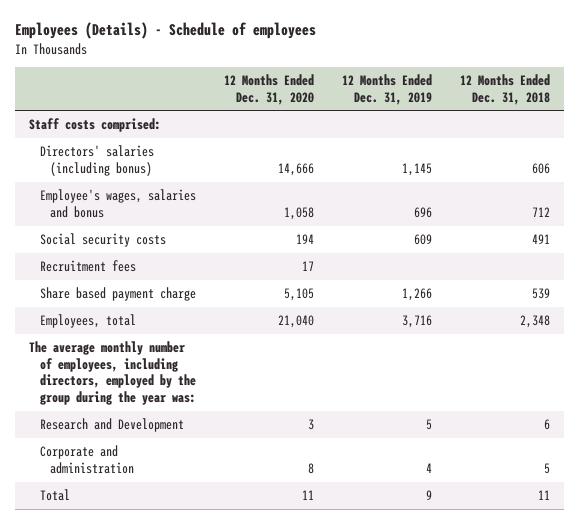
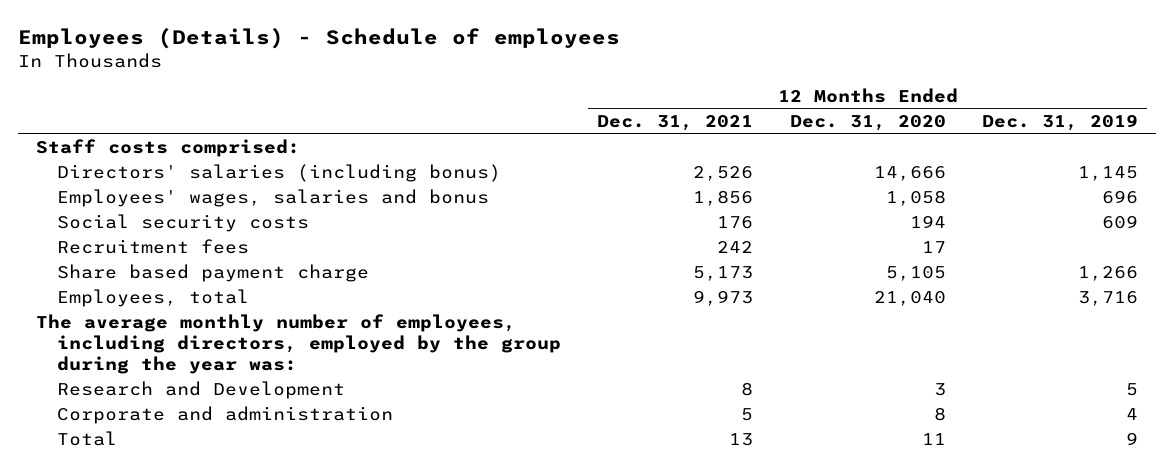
- | 12 Months Ended Dec. 31, 2020 | 12 Months Ended Dec. 31, 2019 | 12 Months Ended Dec. 31, 2018
+ | 12 Months Ended Dec. 31, 2021 | 12 Months Ended Dec. 31, 2020 | 12 Months Ended Dec. 31, 2019
- Employee's wages, salaries and bonus | 1,058 | 696 | 712
+ Employees' wages, salaries and bonus | 1,856 | 1,058 | 696

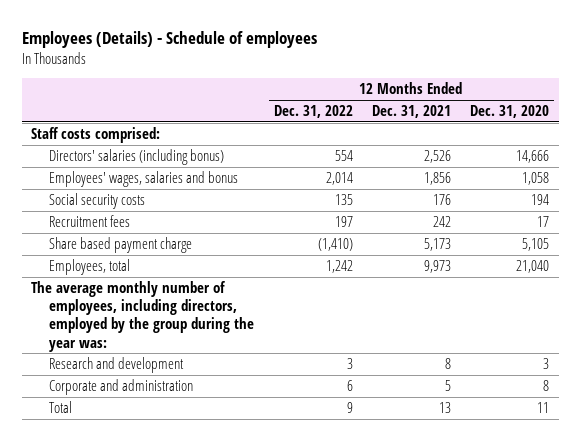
- | 12 Months Ended Dec. 31, 2021 | 12 Months Ended Dec. 31, 2020 | 12 Months Ended Dec. 31, 2019
+ | 12 Months Ended Dec. 31, 2022 | 12 Months Ended Dec. 31, 2021 | 12 Months Ended Dec. 31, 2020
- Research and Development | 8 | 3 | 5
+ Research and development | 3 | 8 | 3

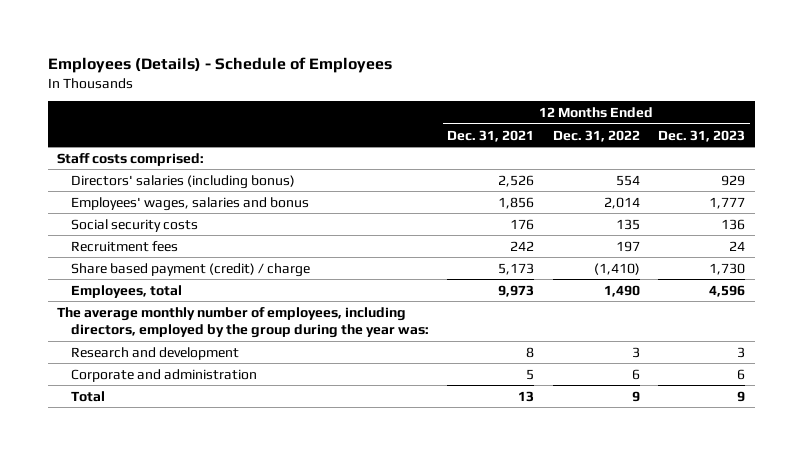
- Employees (Details) - Schedule of employees
+ Employees (Details) - Schedule of Employees
- | 12 Months Ended Dec. 31, 2022 | 12 Months Ended Dec. 31, 2021 | 12 Months Ended Dec. 31, 2020
+ | 12 Months Ended Dec. 31, 2021 | 12 Months Ended Dec. 31, 2022 | 12 Months Ended Dec. 31, 2023
- Share based payment charge | (1,410) | 5,173 | 5,105
- Employees, total | 1,242 | 9,973 | 21,040
+ Share based payment (credit) / charge | 5,173 | (1,410) | 1,730
+ Employees, total | 9,973 | 1,490 | 4,596

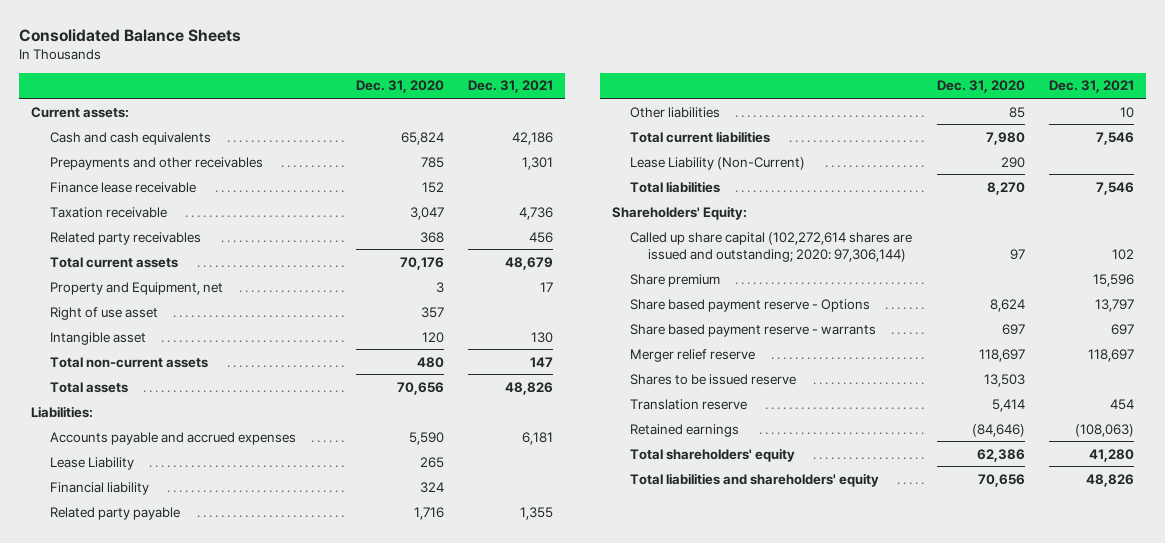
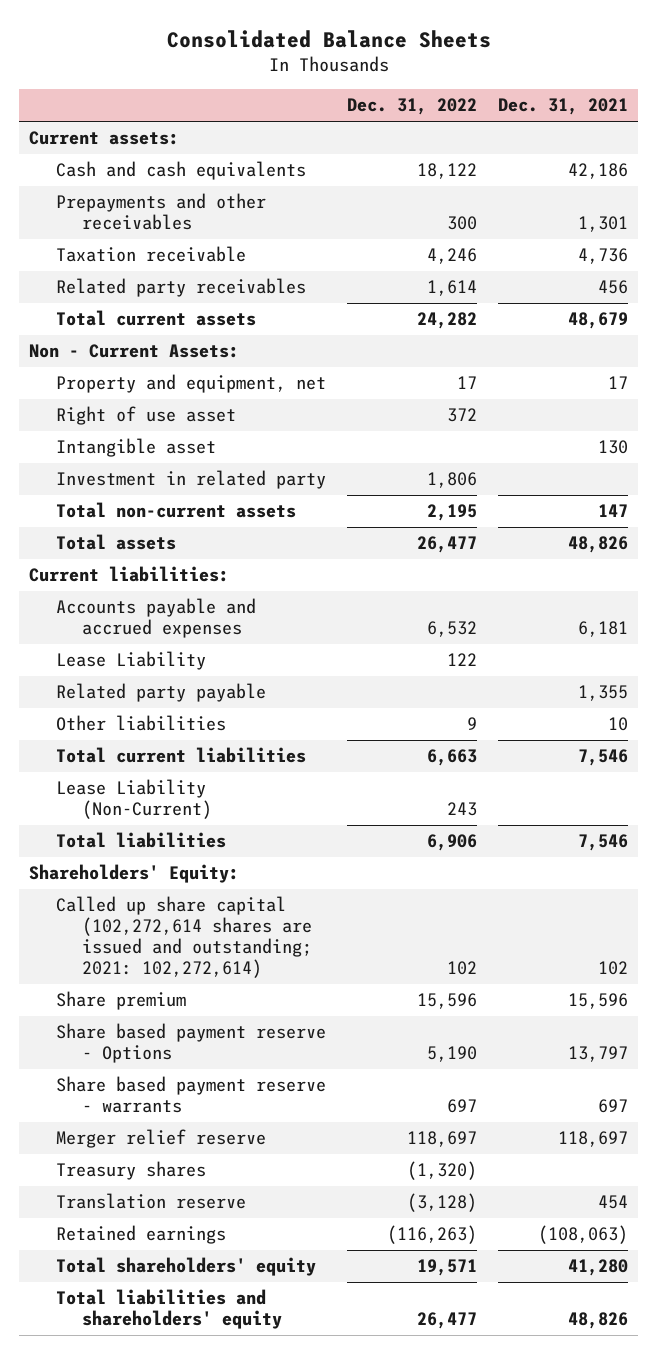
- | Dec. 31, 2020 | Dec. 31, 2021
+ | Dec. 31, 2022 | Dec. 31, 2021
- Finance lease receivable | 152 |
- Property and Equipment, net | 3 | 17
+ Non - Current Assets:
+ Property and equipment, net | 17 | 17
+ Investment in related party | 1,806 |
- Liabilities:
+ Current liabilities:
- Financial liability | 324 |
- Called up share capital (102,272,614 shares are issued and outstanding; 2020: 97,306,144) | 97 | 102
+ Called up share capital (102,272,614 shares are issued and outstanding; 2021: 102,272,614) | 102 | 102
- Shares to be issued reserve | 13,503 |
+ Treasury shares | (1,320) |

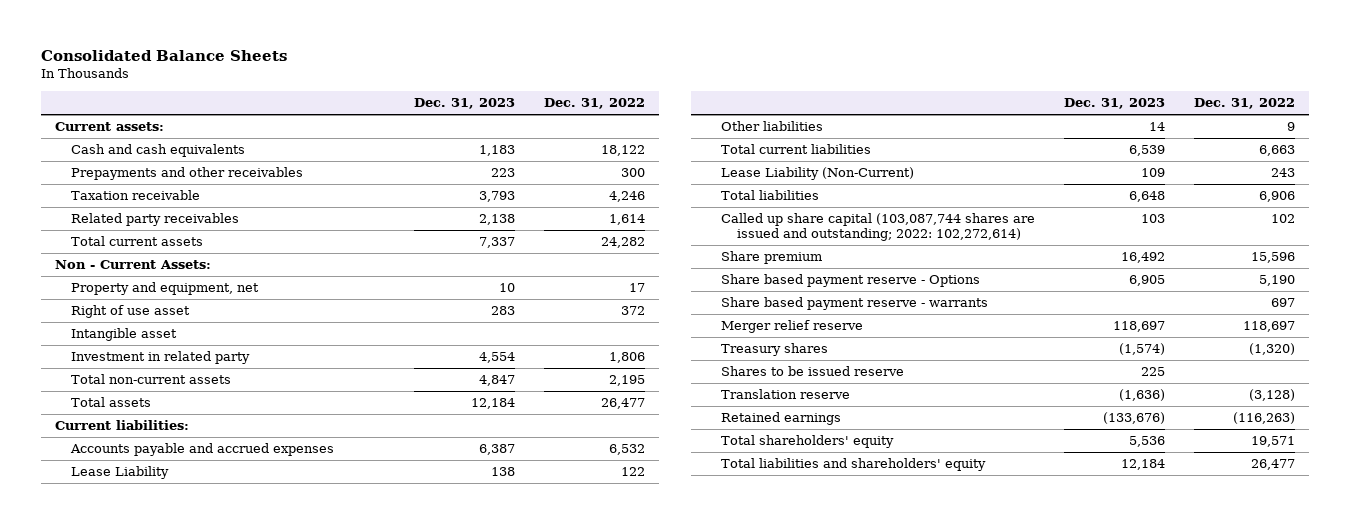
- | Dec. 31, 2022 | Dec. 31, 2021
+ | Dec. 31, 2023 | Dec. 31, 2022
- Related party payable | | 1,355
- Shareholders' Equity:
- Called up share capital (102,272,614 shares are issued and outstanding; 2021: 102,272,614) | 102 | 102
+ Called up share capital (103,087,744 shares are issued and outstanding; 2022: 102,272,614) | 103 | 102
+ Shares to be issued reserve | 225 |

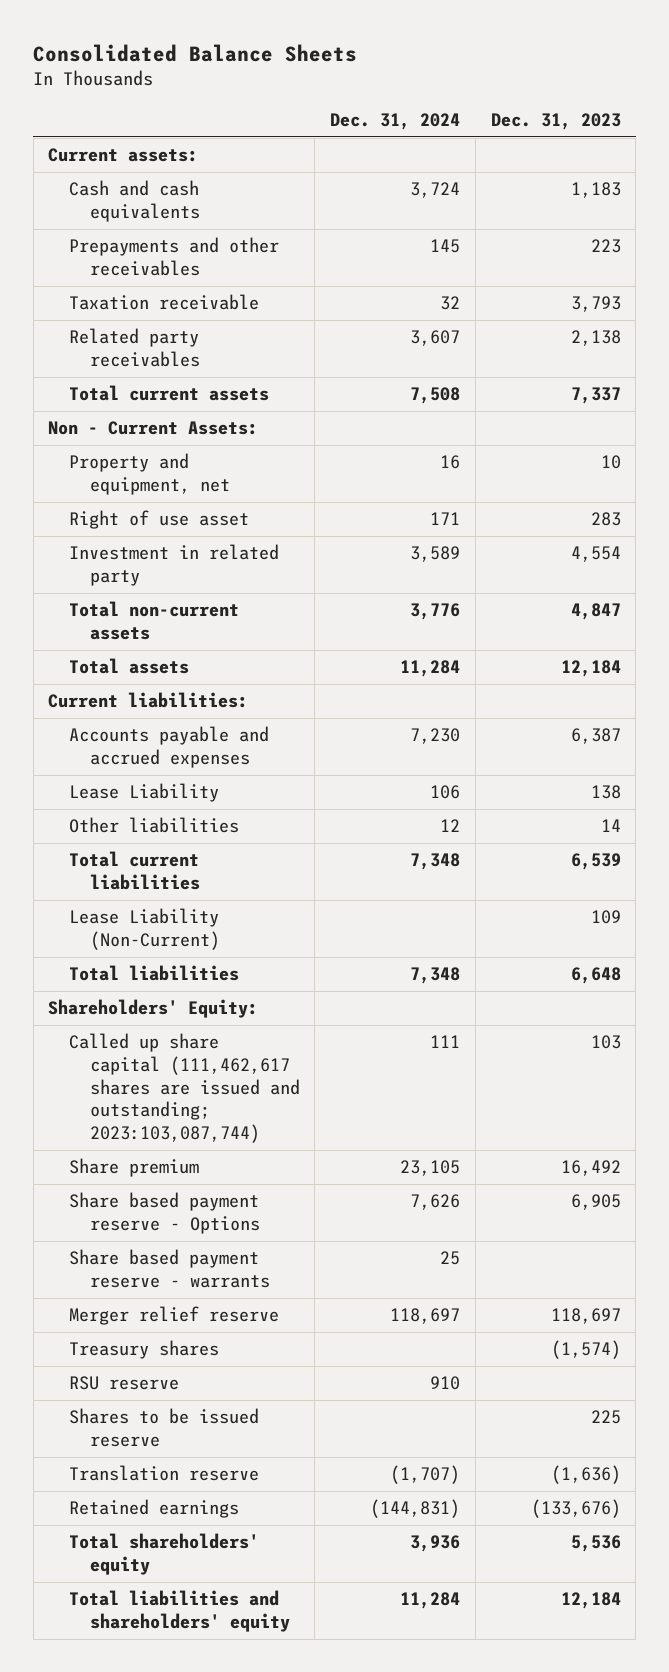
- | Dec. 31, 2023 | Dec. 31, 2022
+ | Dec. 31, 2024 | Dec. 31, 2023
- Intangible asset
- Called up share capital (103,087,744 shares are issued and outstanding; 2022: 102,272,614) | 103 | 102
+ Shareholders' Equity:
+ Called up share capital (111,462,617 shares are issued and outstanding; 2023:103,087,744) | 111 | 103
+ RSU reserve | 910 |

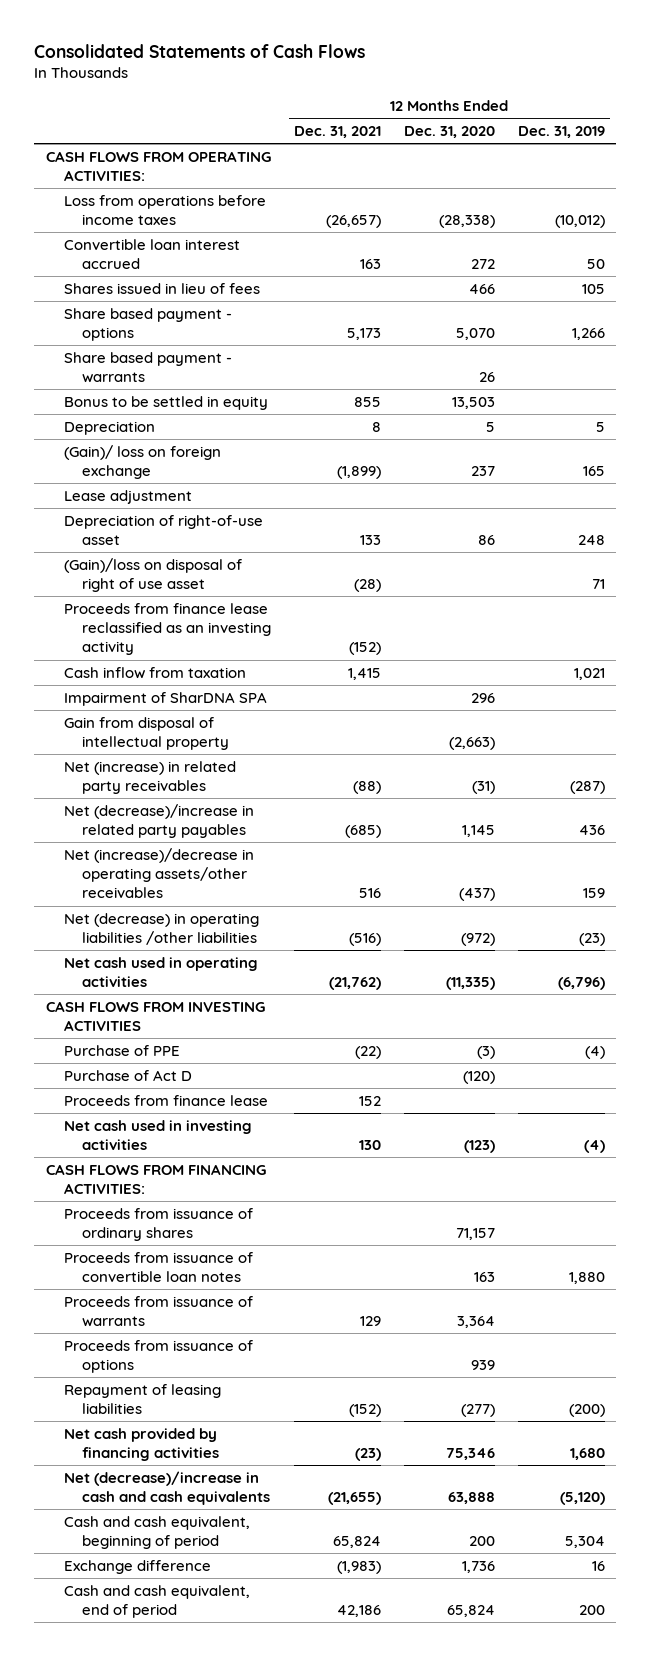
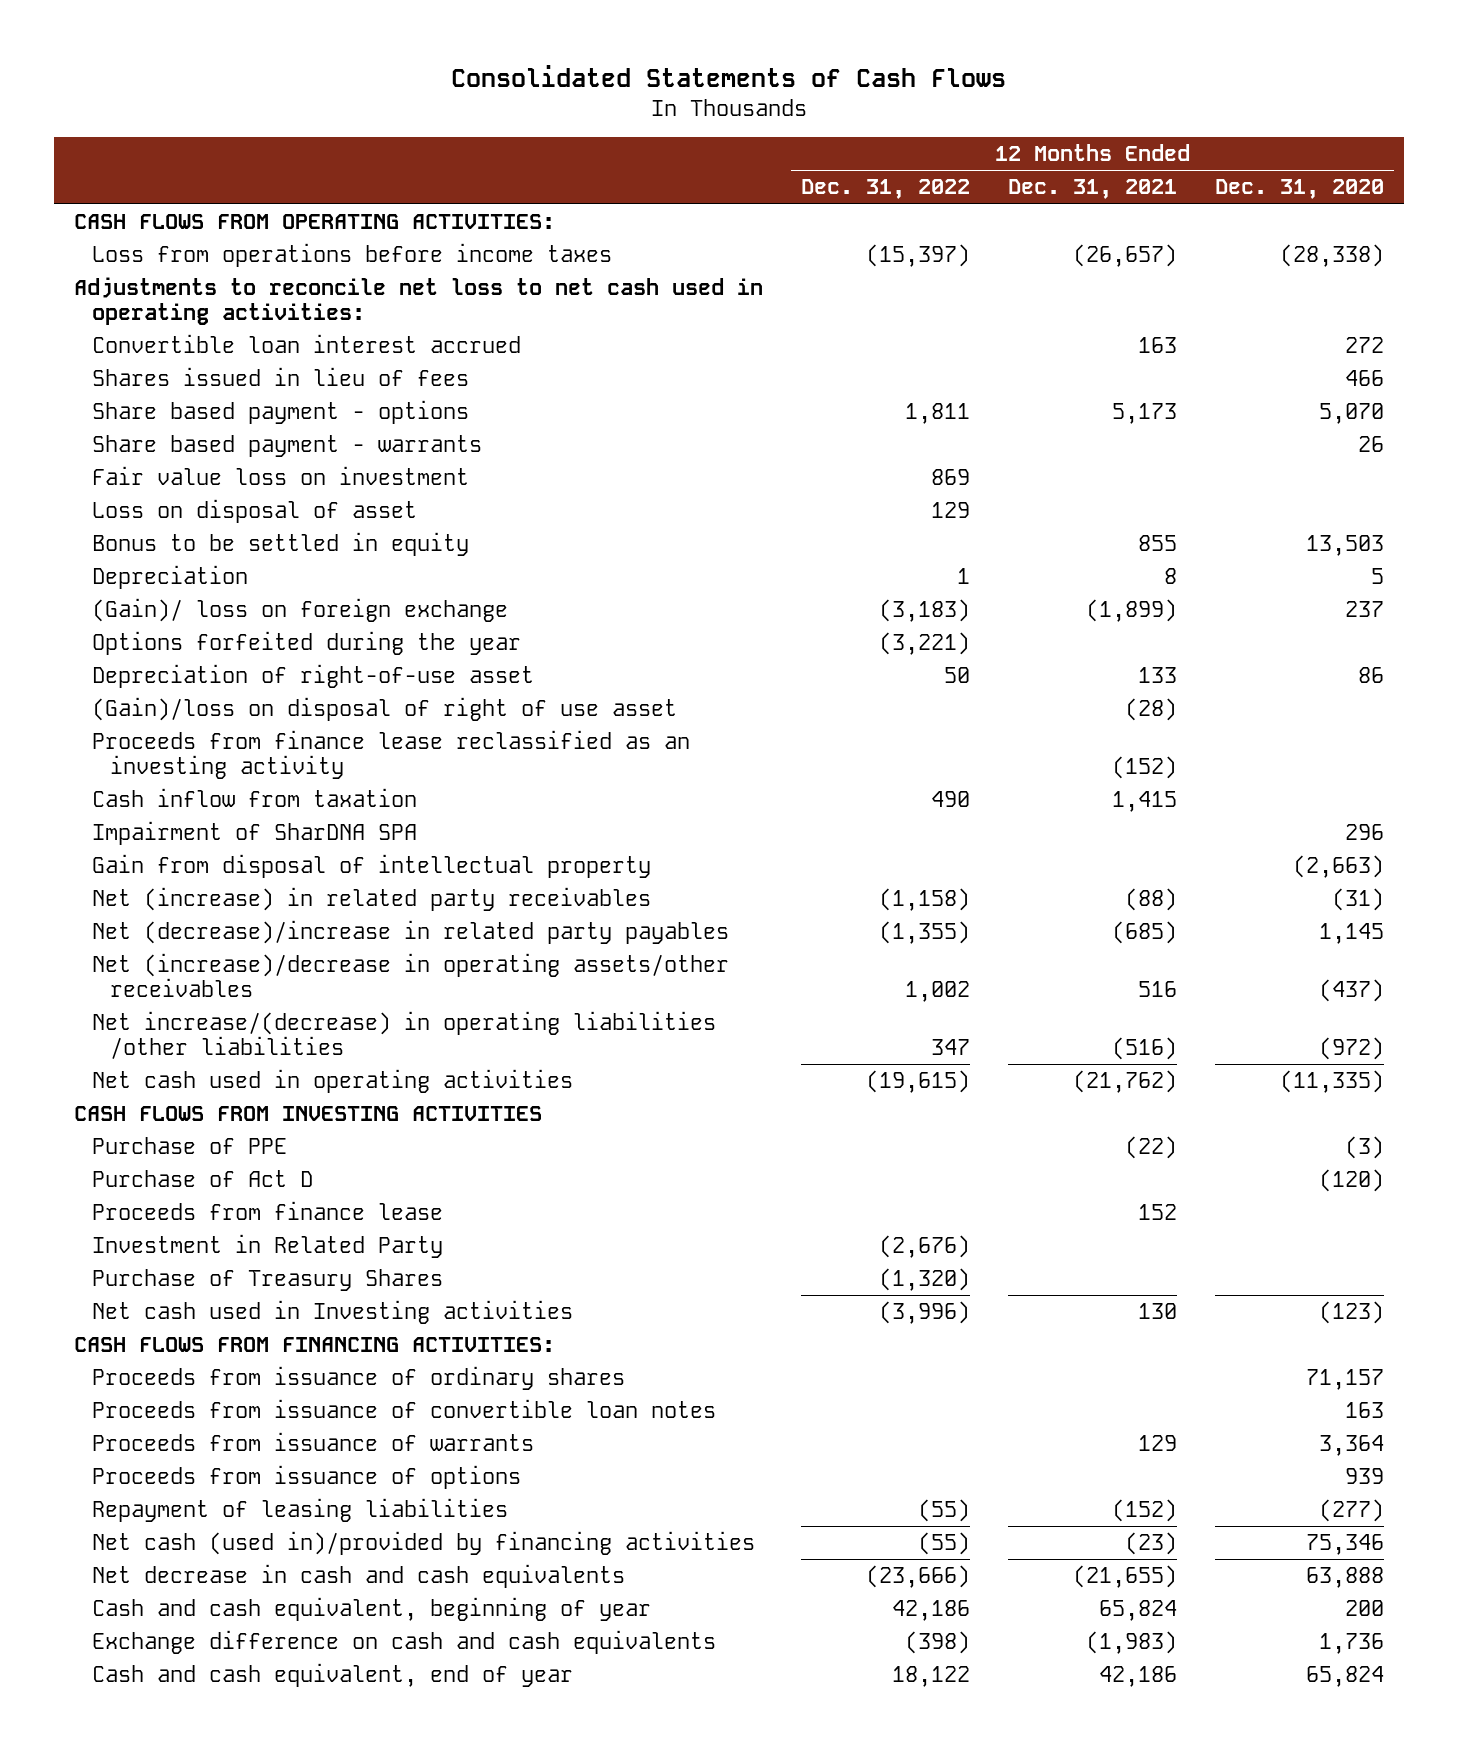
- | 12 Months Ended Dec. 31, 2021 | 12 Months Ended Dec. 31, 2020 | 12 Months Ended Dec. 31, 2019
+ | 12 Months Ended Dec. 31, 2022 | 12 Months Ended Dec. 31, 2021 | 12 Months Ended Dec. 31, 2020
+ Adjustments to reconcile net loss to net cash used in operating activities:
+ Fair value loss on investment | 869 | |
+ Loss on disposal of asset | 129 | |
- Lease adjustment
+ Options forfeited during the year | (3,221) | |
- Net (decrease) in operating liabilities /other liabilities | (516) | (972) | (23)
+ Net increase/(decrease) in operating liabilities /other liabilities | 347 | (516) | (972)
- Net cash used in investing activities | 130 | (123) | (4)
+ Investment in Related Party | (2,676) | |
+ Purchase of Treasury Shares | (1,320) | |
+ Net cash used in Investing activities | (3,996) | 130 | (123)
- Net cash provided by financing activities | (23) | 75,346 | 1,680
- Net (decrease)/increase in cash and cash equivalents | (21,655) | 63,888 | (5,120)
- Cash and cash equivalent, beginning of period | 65,824 | 200 | 5,304
- Exchange difference | (1,983) | 1,736 | 16
- Cash and cash equivalent, end of period | 42,186 | 65,824 | 200
+ Net cash (used in)/provided by financing activities | (55) | (23) | 75,346
+ Net decrease in cash and cash equivalents | (23,666) | (21,655) | 63,888
+ Cash and cash equivalent, beginning of year | 42,186 | 65,824 | 200
+ Exchange difference on cash and cash equivalents | (398) | (1,983) | 1,736
+ Cash and cash equivalent, end of year | 18,122 | 42,186 | 65,824

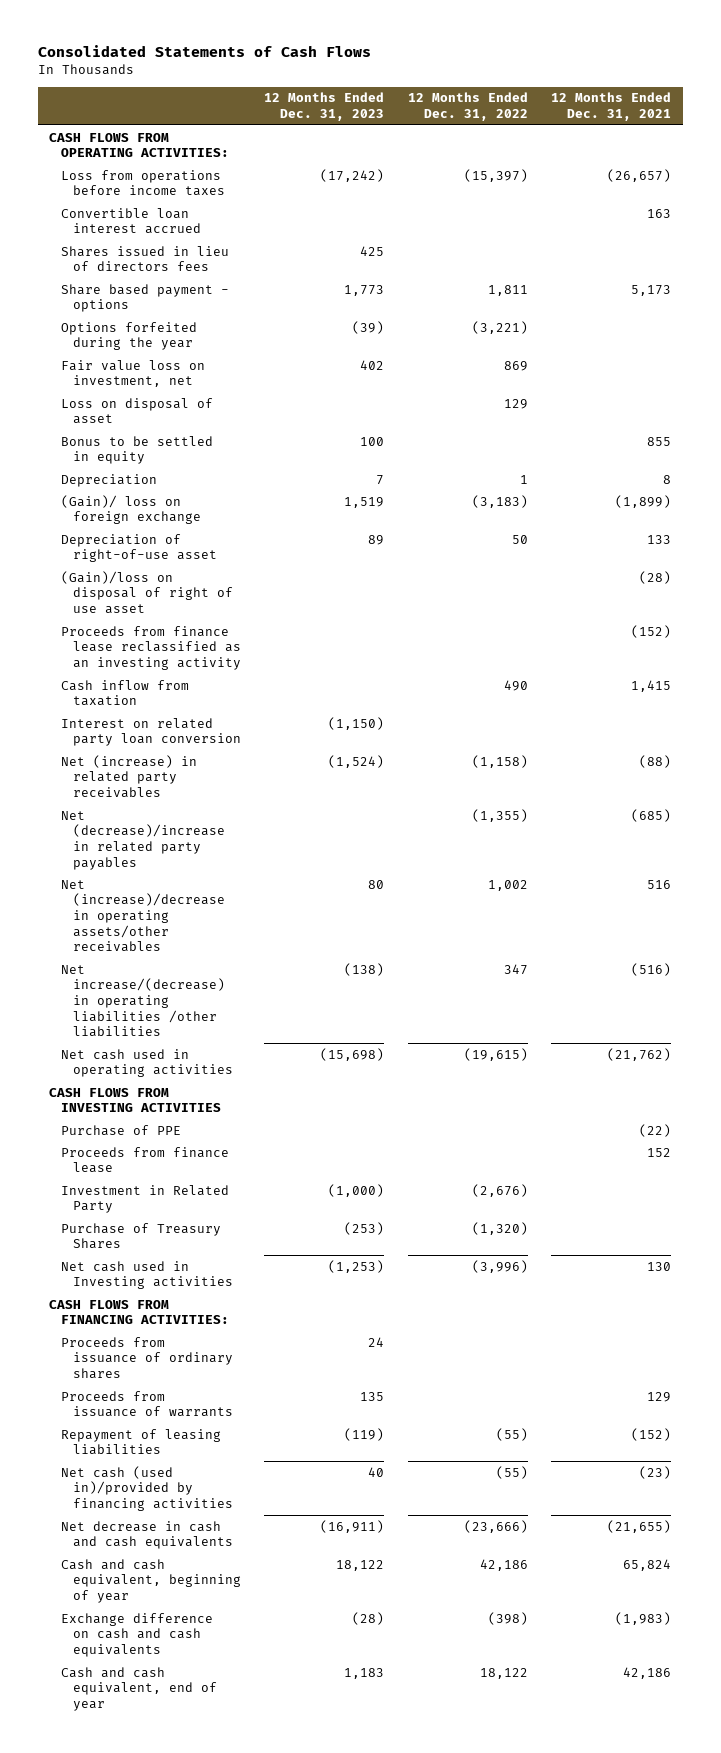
- | 12 Months Ended Dec. 31, 2022 | 12 Months Ended Dec. 31, 2021 | 12 Months Ended Dec. 31, 2020
+ | 12 Months Ended Dec. 31, 2023 | 12 Months Ended Dec. 31, 2022 | 12 Months Ended Dec. 31, 2021
- Adjustments to reconcile net loss to net cash used in operating activities:
- Shares issued in lieu of fees | | | 466
+ Shares issued in lieu of directors fees | 425 | |
- Share based payment - warrants | | | 26
- Fair value loss on investment | 869 | |
moved up: Options forfeited during the year | (39) | (3,221) |
+ Fair value loss on investment, net | 402 | 869 |
- Impairment of SharDNA SPA | | | 296
- Gain from disposal of intellectual property | | | (2,663)
+ Interest on related party loan conversion | (1,150) | |
- Purchase of Act D | | | (120)
- Proceeds from issuance of convertible loan notes | | | 163
- Proceeds from issuance of options | | | 939

